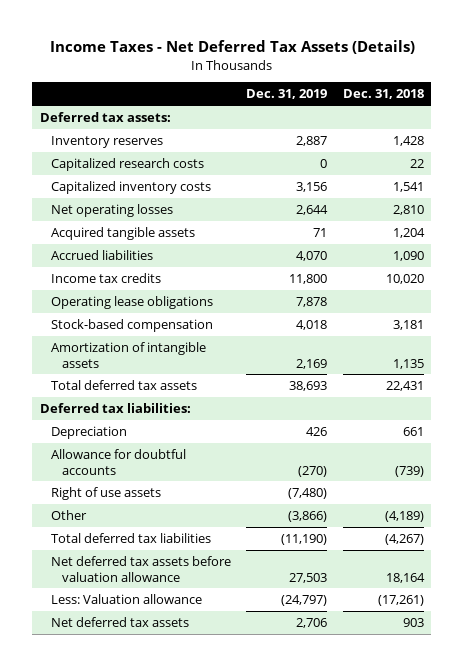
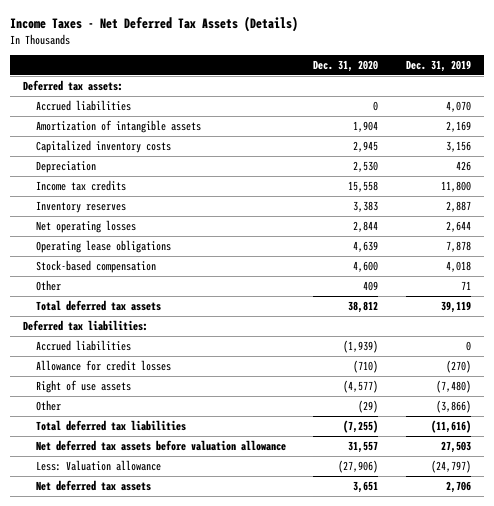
- | Dec. 31, 2019 | Dec. 31, 2018
+ | Dec. 31, 2020 | Dec. 31, 2019
- Capitalized research costs | 0 | 22
- Acquired tangible assets | 71 | 1,204
moved up: Amortization of intangible assets | 1,904 | 2,169
moved down: Capitalized inventory costs | 2,945 | 3,156
moved up: Depreciation | 2,530 | 426
moved down: Inventory reserves | 3,383 | 2,887
moved down: Net operating losses | 2,844 | 2,644
- Total deferred tax assets | 38,693 | 22,431
+ Other | 409 | 71
+ Total deferred tax assets | 38,812 | 39,119
- Allowance for doubtful accounts | (270) | (739)
+ Accrued liabilities | (1,939) | 0
+ Allowance for credit losses | (710) | (270)
- Total deferred tax liabilities | (11,190) | (4,267)
+ Total deferred tax liabilities | (7,255) | (11,616)

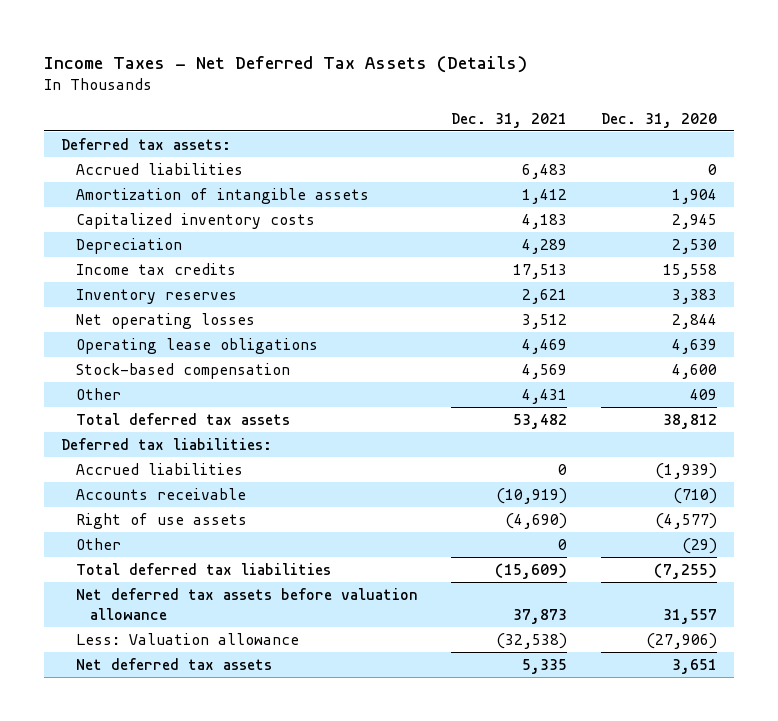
- | Dec. 31, 2020 | Dec. 31, 2019
+ | Dec. 31, 2021 | Dec. 31, 2020
- Allowance for credit losses | (710) | (270)
+ Accounts receivable | (10,919) | (710)

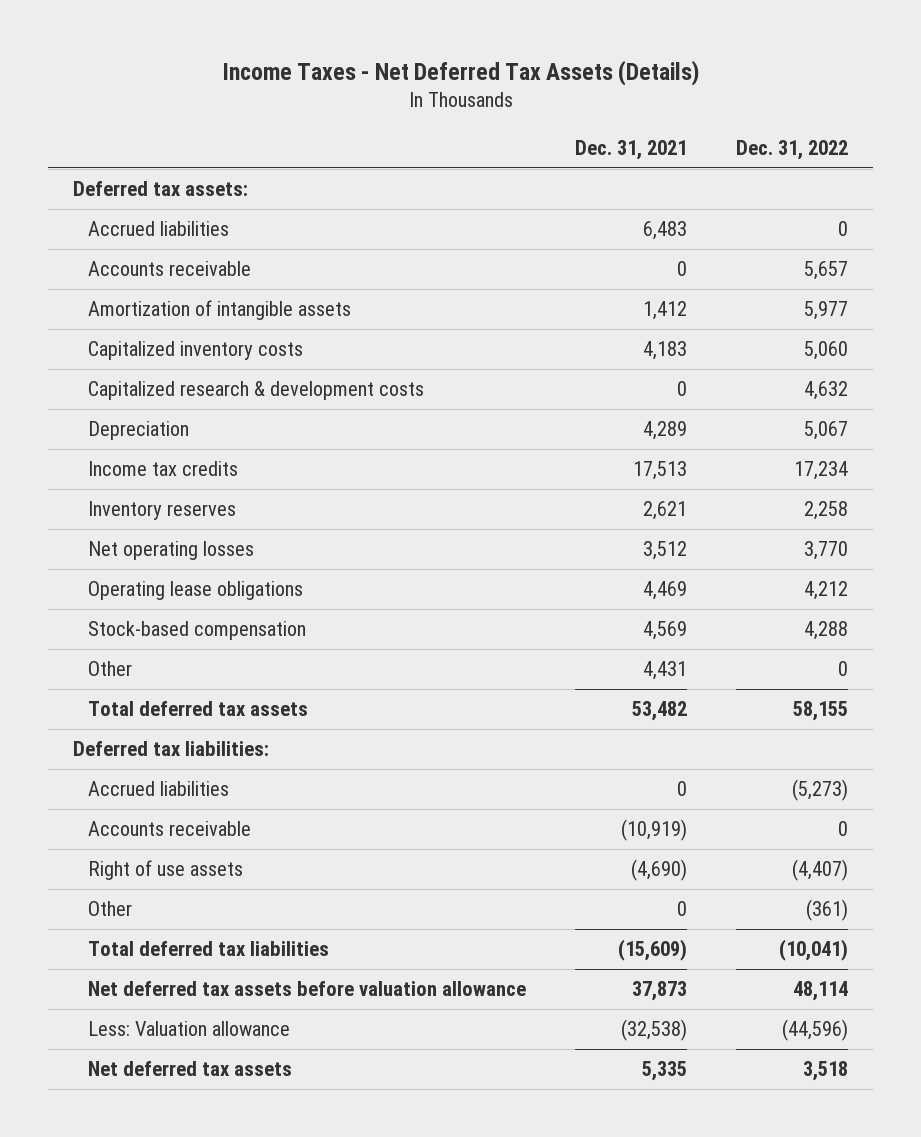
- | Dec. 31, 2021 | Dec. 31, 2020
+ | Dec. 31, 2021 | Dec. 31, 2022
+ Accounts receivable | 0 | 5,657
+ Capitalized research & development costs | 0 | 4,632

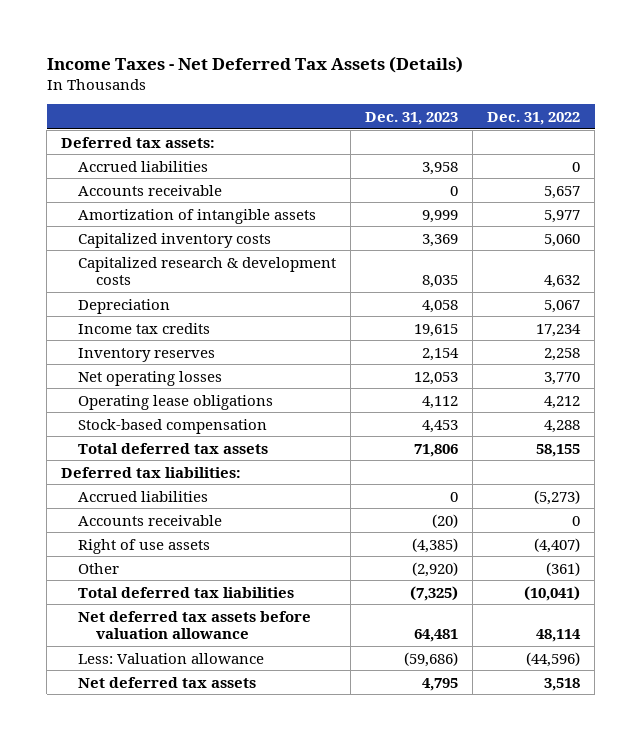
- | Dec. 31, 2021 | Dec. 31, 2022
+ | Dec. 31, 2023 | Dec. 31, 2022
- Other | 4,431 | 0

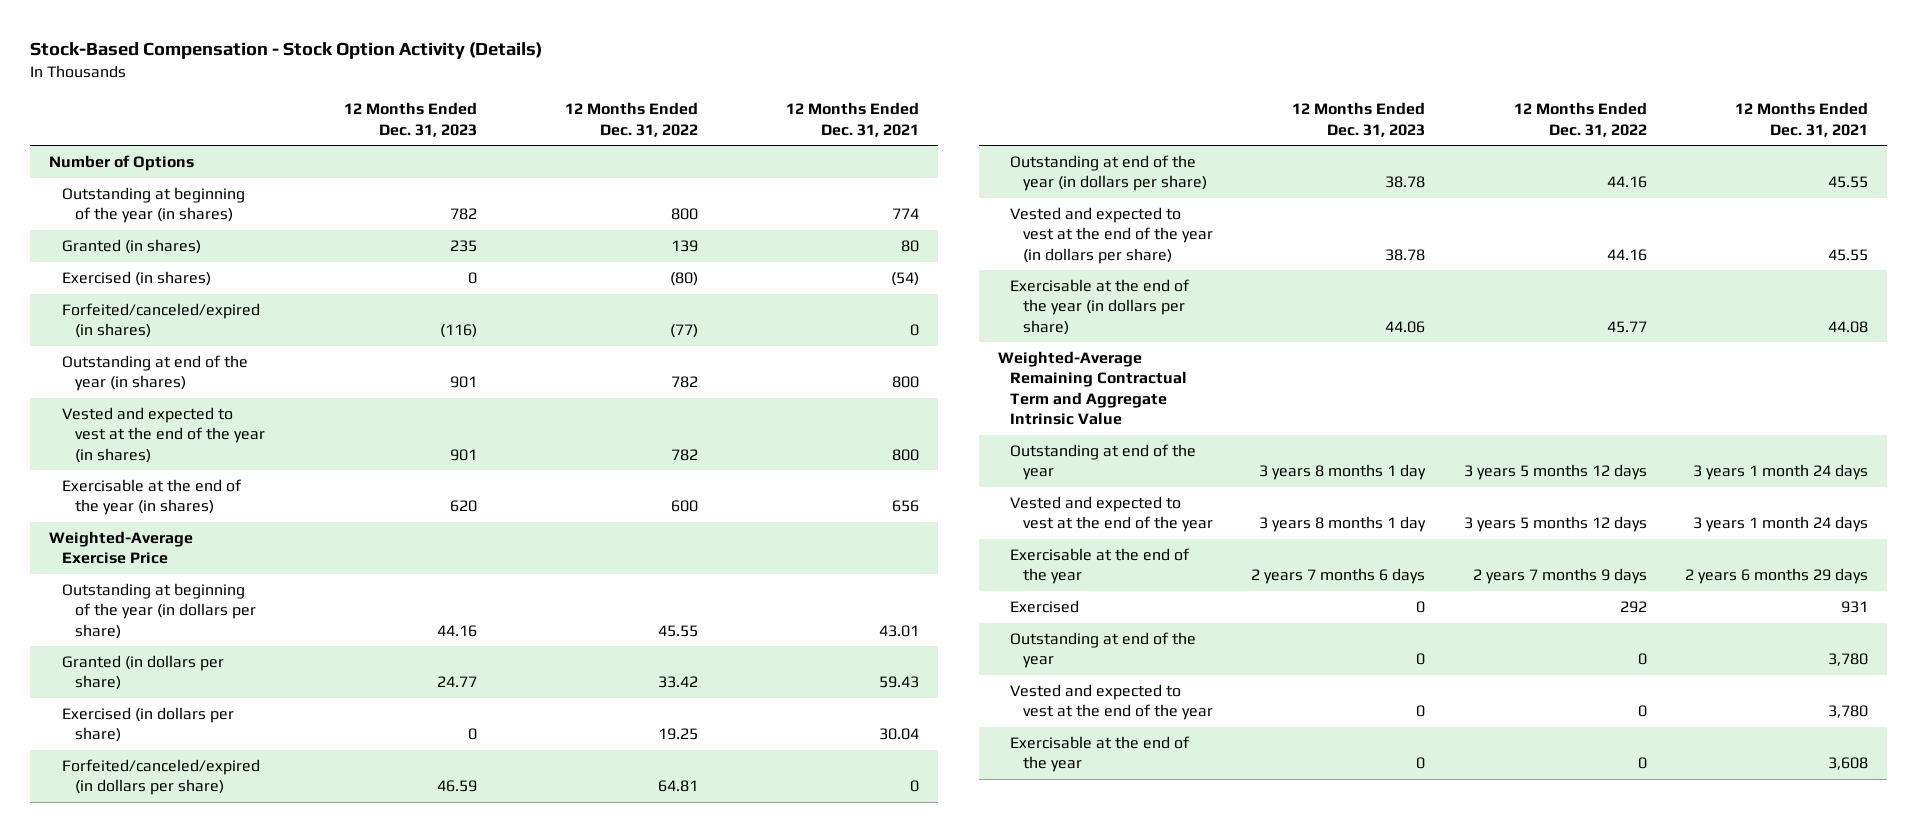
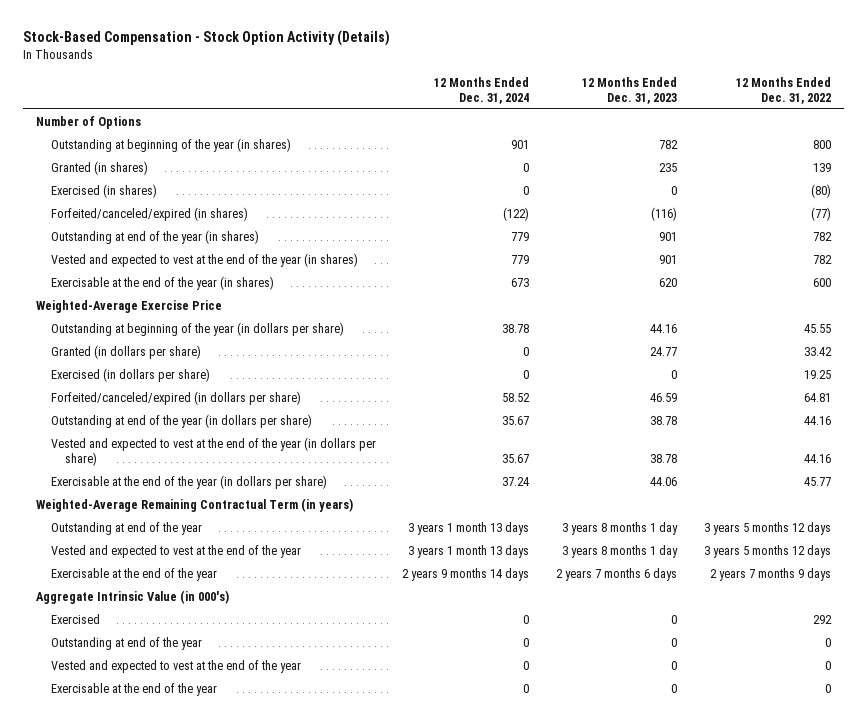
- | 12 Months Ended Dec. 31, 2023 | 12 Months Ended Dec. 31, 2022 | 12 Months Ended Dec. 31, 2021
+ | 12 Months Ended Dec. 31, 2024 | 12 Months Ended Dec. 31, 2023 | 12 Months Ended Dec. 31, 2022
- Weighted-Average Remaining Contractual Term and Aggregate Intrinsic Value
+ Weighted-Average Remaining Contractual Term (in years)
+ Aggregate Intrinsic Value (in 000's)

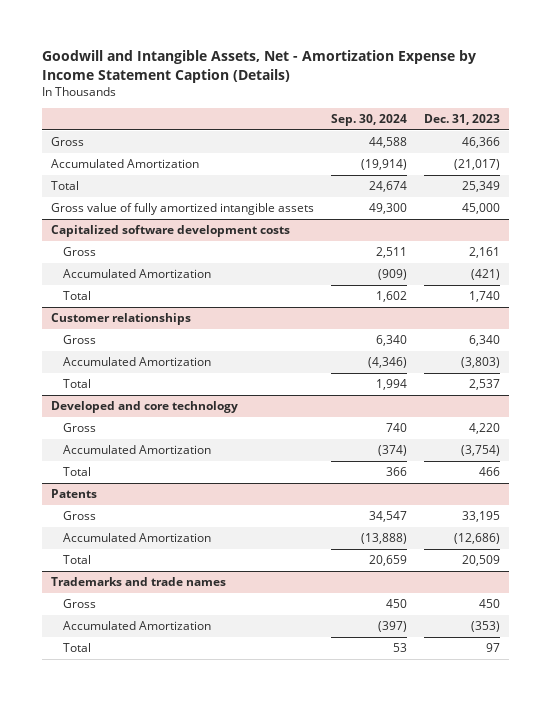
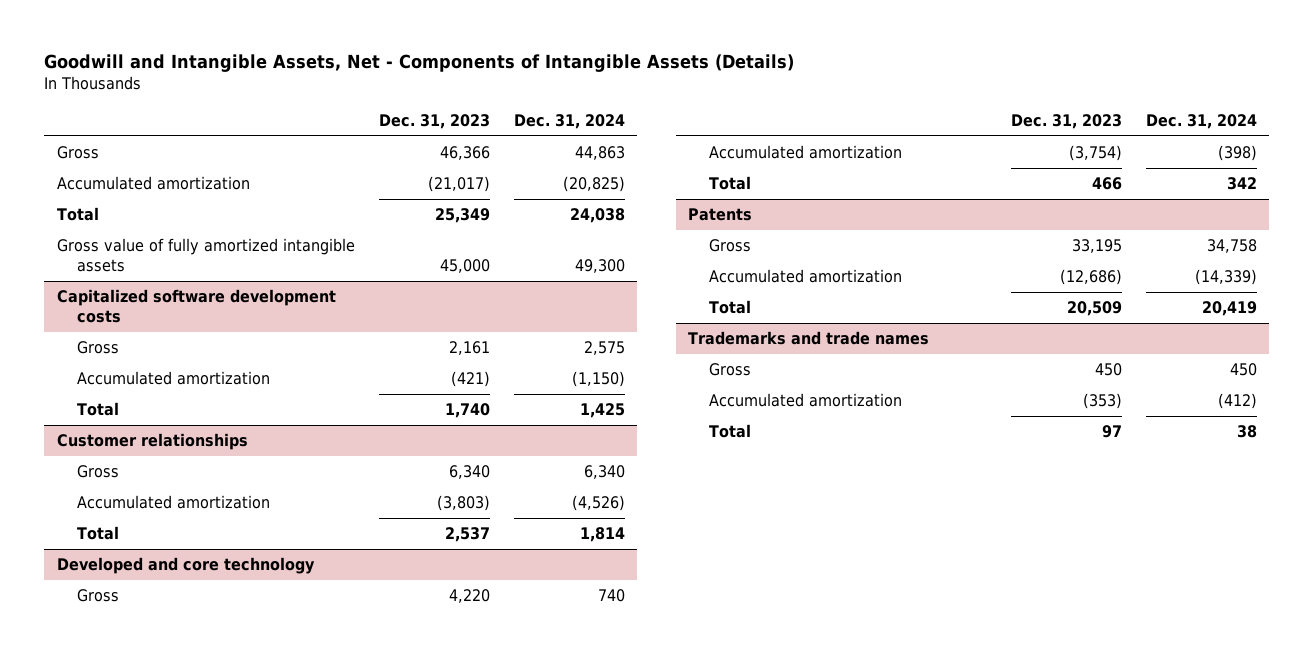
- Goodwill and Intangible Assets, Net - Amortization Expense by Income Statement Caption (Details)
+ Goodwill and Intangible Assets, Net - Components of Intangible Assets (Details)
- | Sep. 30, 2024 | Dec. 31, 2023
+ | Dec. 31, 2023 | Dec. 31, 2024
- Accumulated Amortization | (19,914) | (21,017)
+ Accumulated amortization | (21,017) | (20,825)
@ Capitalized software development costs
- Accumulated Amortization | (909) | (421)
+ Accumulated amortization | (421) | (1,150)
@ Customer relationships
- Accumulated Amortization | (4,346) | (3,803)
+ Accumulated amortization | (3,803) | (4,526)
@ Developed and core technology
- Accumulated Amortization | (374) | (3,754)
+ Accumulated amortization | (3,754) | (398)
@ Patents
- Accumulated Amortization | (13,888) | (12,686)
+ Accumulated amortization | (12,686) | (14,339)
@ Trademarks and trade names
- Accumulated Amortization | (397) | (353)
+ Accumulated amortization | (353) | (412)

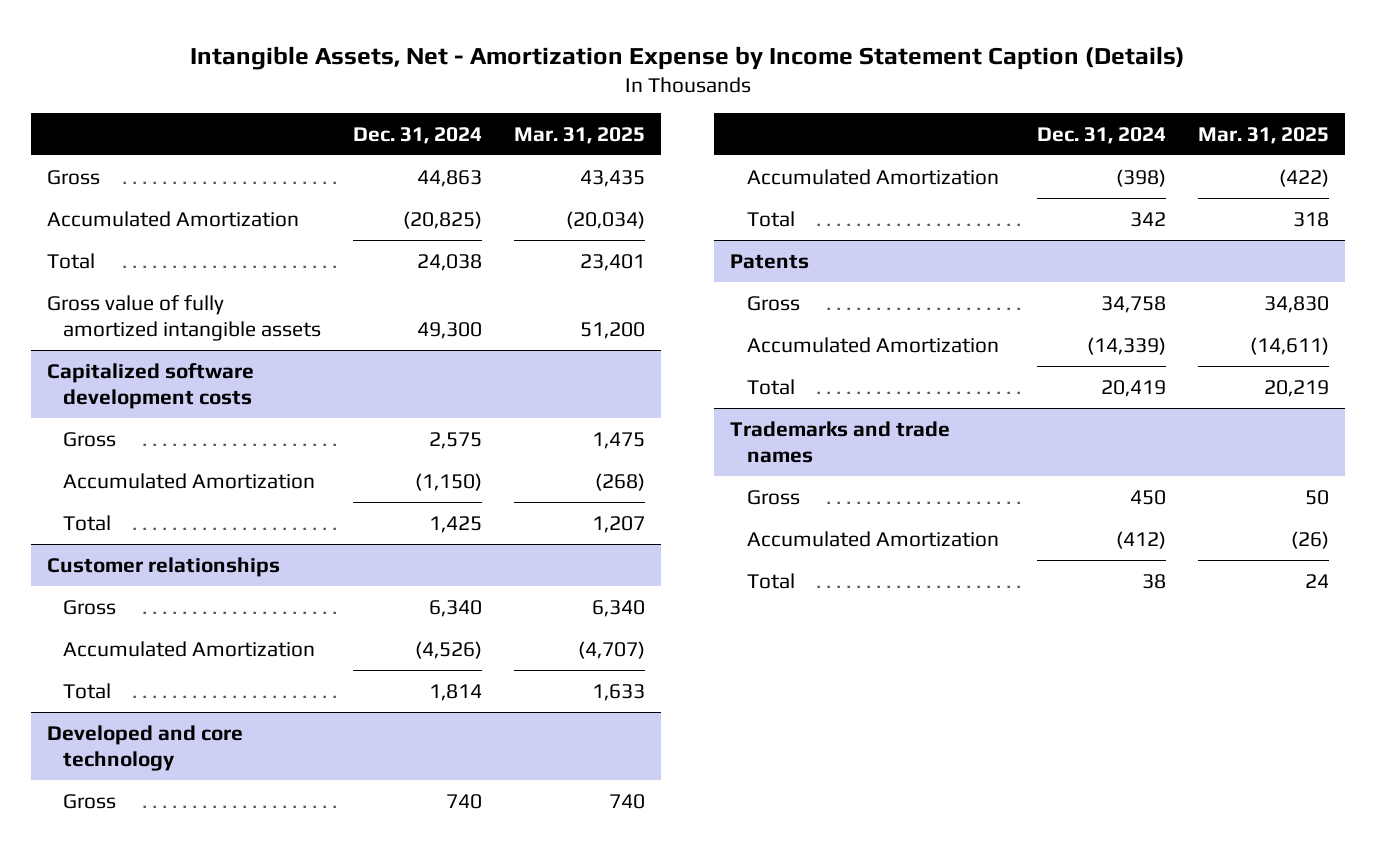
- Goodwill and Intangible Assets, Net - Components of Intangible Assets (Details)
+ Intangible Assets, Net - Amortization Expense by Income Statement Caption (Details)
- | Dec. 31, 2023 | Dec. 31, 2024
+ | Dec. 31, 2024 | Mar. 31, 2025
- Accumulated amortization | (21,017) | (20,825)
+ Accumulated Amortization | (20,825) | (20,034)
@ Capitalized software development costs
- Accumulated amortization | (421) | (1,150)
+ Accumulated Amortization | (1,150) | (268)
@ Customer relationships
- Accumulated amortization | (3,803) | (4,526)
+ Accumulated Amortization | (4,526) | (4,707)
@ Developed and core technology
- Accumulated amortization | (3,754) | (398)
+ Accumulated Amortization | (398) | (422)
@ Patents
- Accumulated amortization | (12,686) | (14,339)
+ Accumulated Amortization | (14,339) | (14,611)
@ Trademarks and trade names
- Accumulated amortization | (353) | (412)
+ Accumulated Amortization | (412) | (26)

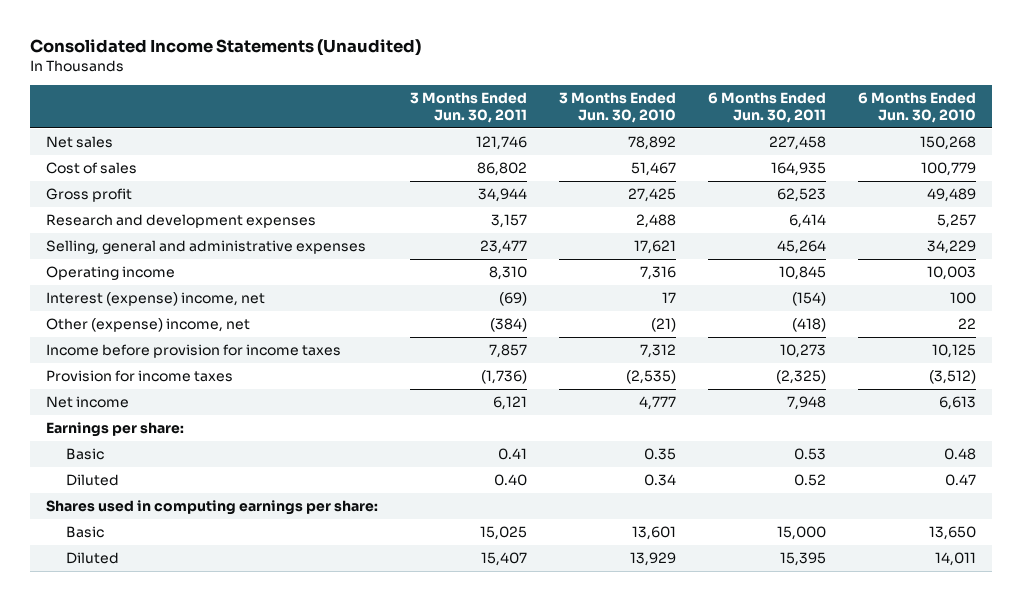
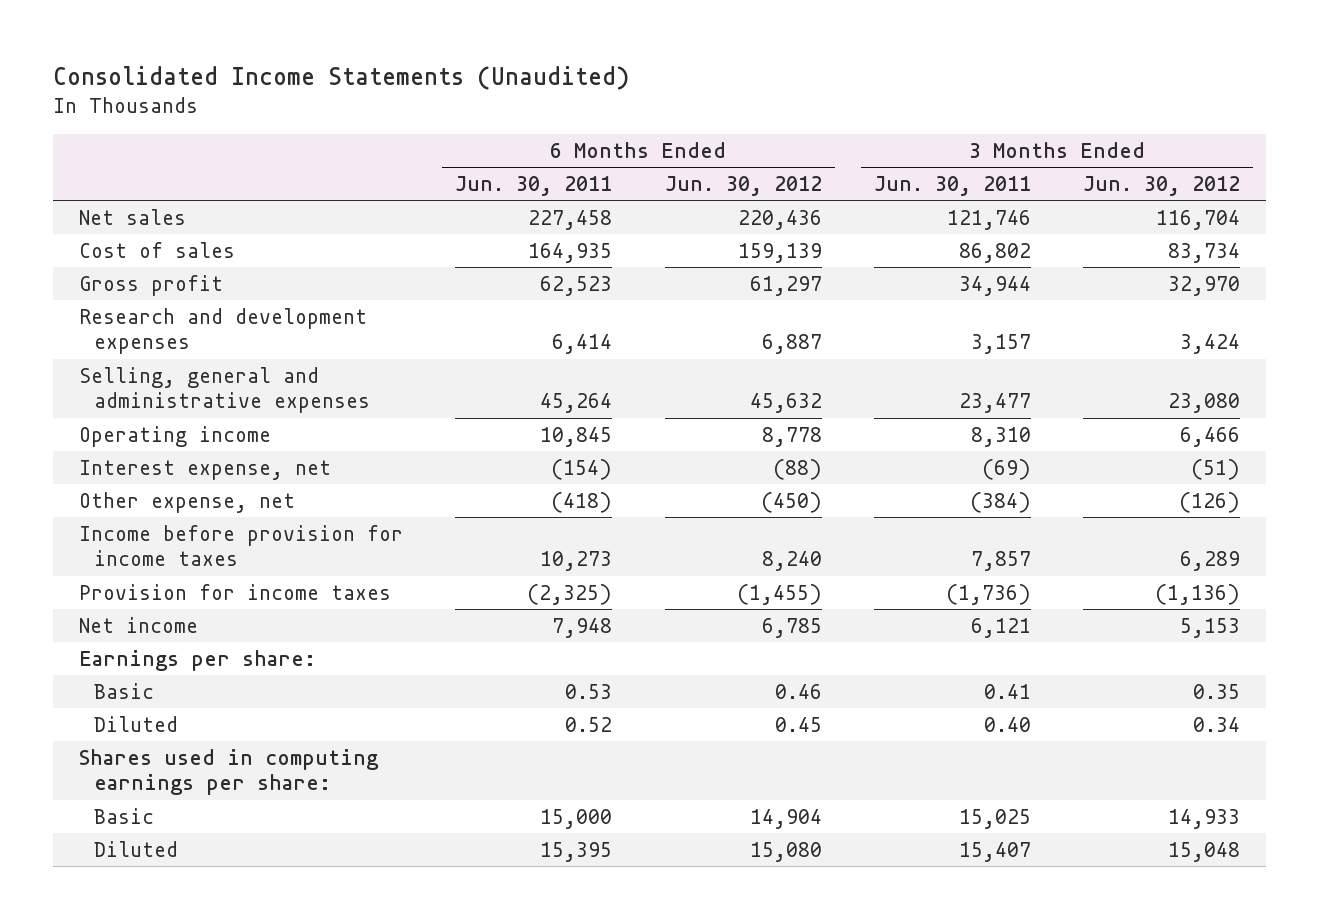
- | 3 Months Ended Jun. 30, 2011 | 3 Months Ended Jun. 30, 2010 | 6 Months Ended Jun. 30, 2011 | 6 Months Ended Jun. 30, 2010
+ | 6 Months Ended Jun. 30, 2011 | 6 Months Ended Jun. 30, 2012 | 3 Months Ended Jun. 30, 2011 | 3 Months Ended Jun. 30, 2012
- Interest (expense) income, net | (69) | 17 | (154) | 100
- Other (expense) income, net | (384) | (21) | (418) | 22
+ Interest expense, net | (154) | (88) | (69) | (51)
+ Other expense, net | (418) | (450) | (384) | (126)

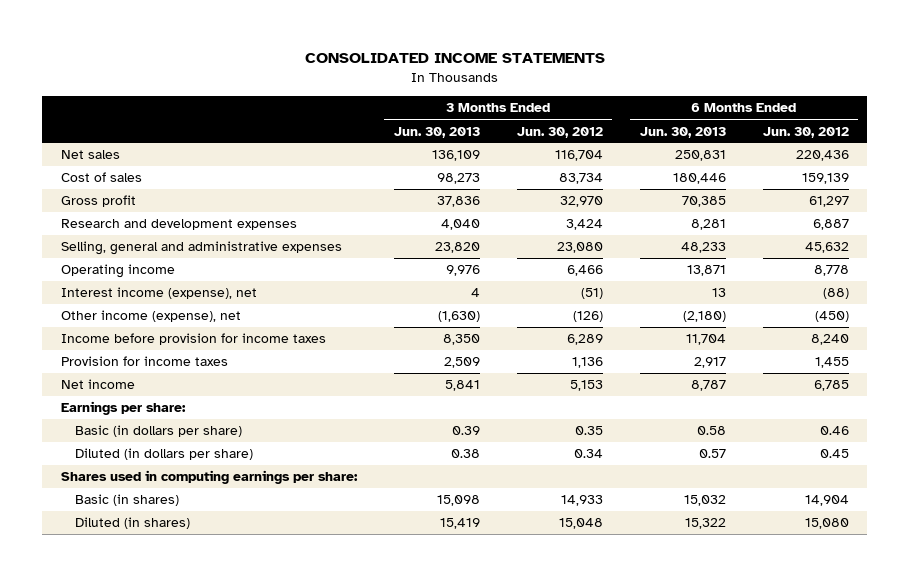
- Consolidated Income Statements (Unaudited)
+ CONSOLIDATED INCOME STATEMENTS
- | 6 Months Ended Jun. 30, 2011 | 6 Months Ended Jun. 30, 2012 | 3 Months Ended Jun. 30, 2011 | 3 Months Ended Jun. 30, 2012
+ | 3 Months Ended Jun. 30, 2013 | 3 Months Ended Jun. 30, 2012 | 6 Months Ended Jun. 30, 2013 | 6 Months Ended Jun. 30, 2012
- Interest expense, net | (154) | (88) | (69) | (51)
- Other expense, net | (418) | (450) | (384) | (126)
+ Interest income (expense), net | 4 | (51) | 13 | (88)
+ Other income (expense), net | (1,630) | (126) | (2,180) | (450)
- Provision for income taxes | (2,325) | (1,455) | (1,736) | (1,136)
+ Provision for income taxes | 2,509 | 1,136 | 2,917 | 1,455
- Basic | 0.53 | 0.46 | 0.41 | 0.35
- Diluted | 0.52 | 0.45 | 0.40 | 0.34
+ Basic (in dollars per share) | 0.39 | 0.35 | 0.58 | 0.46
+ Diluted (in dollars per share) | 0.38 | 0.34 | 0.57 | 0.45
- Basic | 15,000 | 14,904 | 15,025 | 14,933
- Diluted | 15,395 | 15,080 | 15,407 | 15,048
+ Basic (in shares) | 15,098 | 14,933 | 15,032 | 14,904
+ Diluted (in shares) | 15,419 | 15,048 | 15,322 | 15,080

